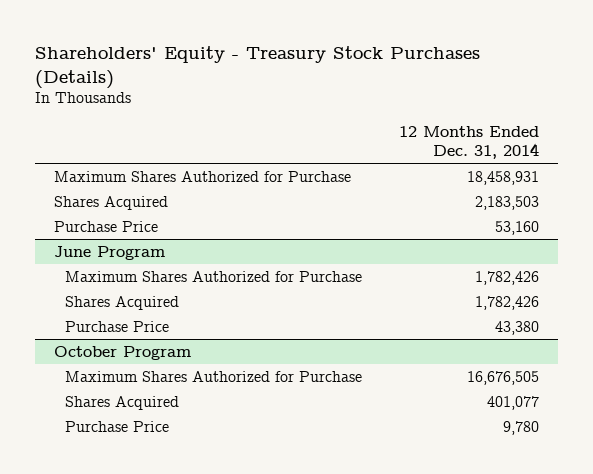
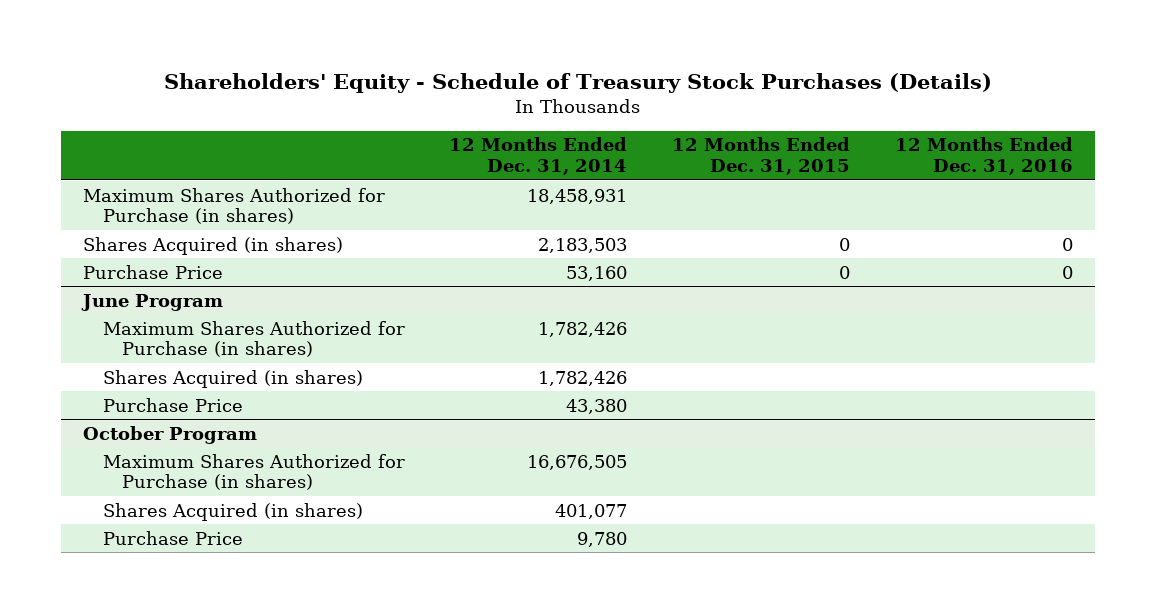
- Shareholders' Equity - Treasury Stock Purchases (Details)
+ Shareholders' Equity - Schedule of Treasury Stock Purchases (Details)
- | 12 Months Ended Dec. 31, 2014
+ | 12 Months Ended Dec. 31, 2014 | 12 Months Ended Dec. 31, 2015 | 12 Months Ended Dec. 31, 2016
- Maximum Shares Authorized for Purchase | 18,458,931
- Shares Acquired | 2,183,503
+ Maximum Shares Authorized for Purchase (in shares) | 18,458,931 | |
+ Shares Acquired (in shares) | 2,183,503 | 0 | 0
@ June Program
- Maximum Shares Authorized for Purchase | 1,782,426
- Shares Acquired | 1,782,426
+ Maximum Shares Authorized for Purchase (in shares) | 1,782,426 | |
+ Shares Acquired (in shares) | 1,782,426 | |
@ October Program
- Maximum Shares Authorized for Purchase | 16,676,505
- Shares Acquired | 401,077
+ Maximum Shares Authorized for Purchase (in shares) | 16,676,505 | |
+ Shares Acquired (in shares) | 401,077 | |

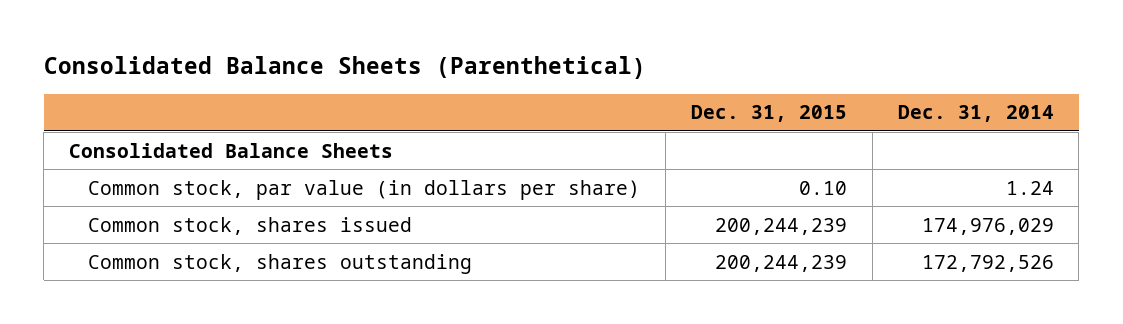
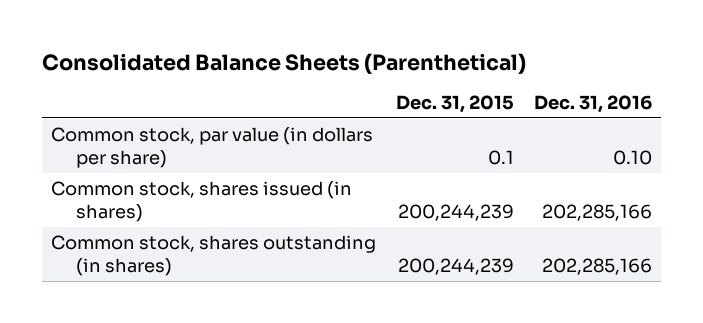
- | Dec. 31, 2015 | Dec. 31, 2014
+ | Dec. 31, 2015 | Dec. 31, 2016
- Consolidated Balance Sheets
- Common stock, par value (in dollars per share) | 0.10 | 1.24
- Common stock, shares issued | 200,244,239 | 174,976,029
- Common stock, shares outstanding | 200,244,239 | 172,792,526
+ Common stock, par value (in dollars per share) | 0.1 | 0.10
+ Common stock, shares issued (in shares) | 200,244,239 | 202,285,166
+ Common stock, shares outstanding (in shares) | 200,244,239 | 202,285,166

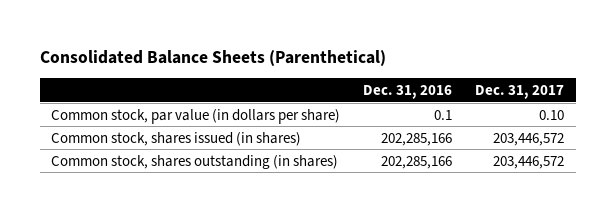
- | Dec. 31, 2015 | Dec. 31, 2016
+ | Dec. 31, 2016 | Dec. 31, 2017
- Common stock, par value (in dollars per share) | 0.1 | 0.10
+ Common stock, par value (in dollars per share) | 0.1 | 0.10

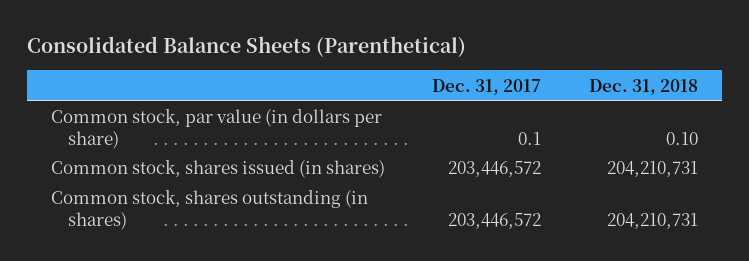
- | Dec. 31, 2016 | Dec. 31, 2017
+ | Dec. 31, 2017 | Dec. 31, 2018
- Common stock, par value (in dollars per share) | 0.1 | 0.10
+ Common stock, par value (in dollars per share) | 0.1 | 0.10

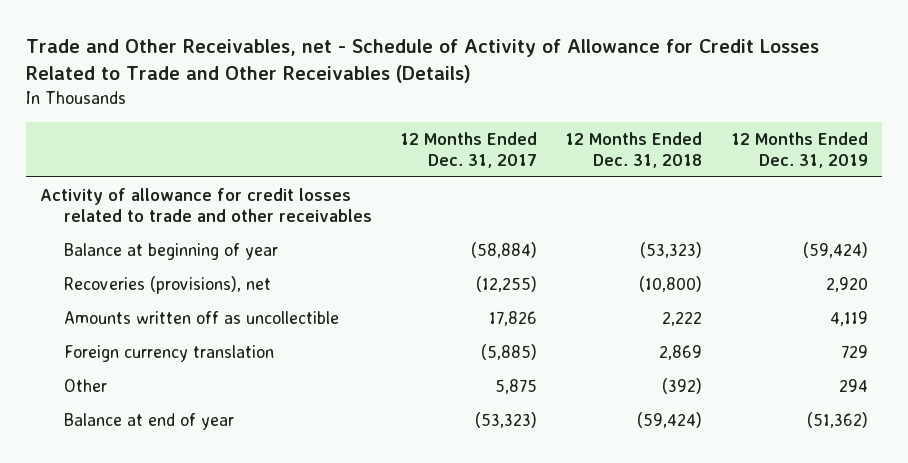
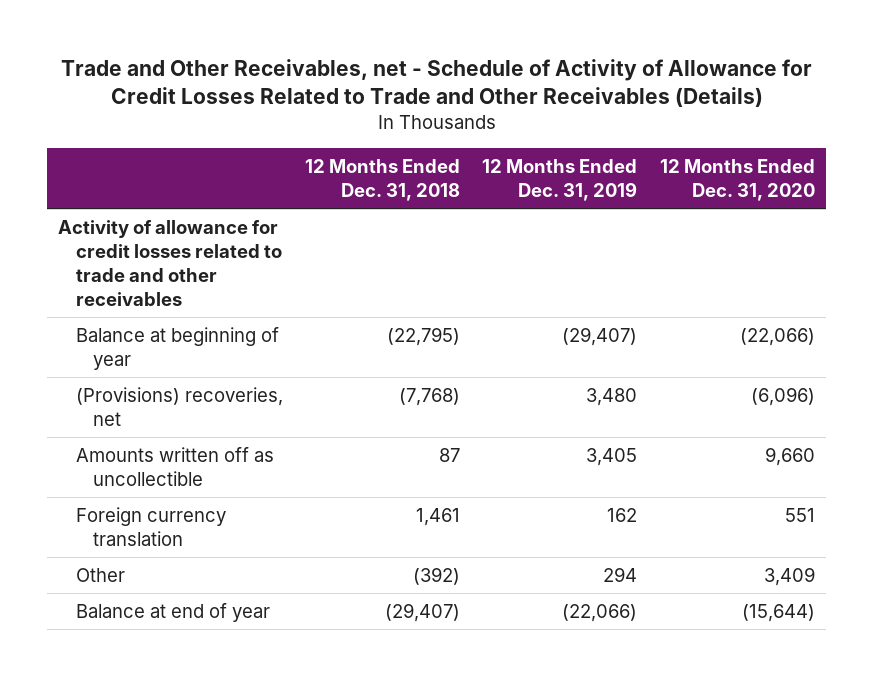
- | 12 Months Ended Dec. 31, 2017 | 12 Months Ended Dec. 31, 2018 | 12 Months Ended Dec. 31, 2019
+ | 12 Months Ended Dec. 31, 2018 | 12 Months Ended Dec. 31, 2019 | 12 Months Ended Dec. 31, 2020
- Balance at beginning of year | (58,884) | (53,323) | (59,424)
- Recoveries (provisions), net | (12,255) | (10,800) | 2,920
- Amounts written off as uncollectible | 17,826 | 2,222 | 4,119
- Foreign currency translation | (5,885) | 2,869 | 729
+ Balance at beginning of year | (22,795) | (29,407) | (22,066)
+ (Provisions) recoveries, net | (7,768) | 3,480 | (6,096)
+ Amounts written off as uncollectible | 87 | 3,405 | 9,660
+ Foreign currency translation | 1,461 | 162 | 551
- Balance at end of year | (53,323) | (59,424) | (51,362)
+ Balance at end of year | (29,407) | (22,066) | (15,644)

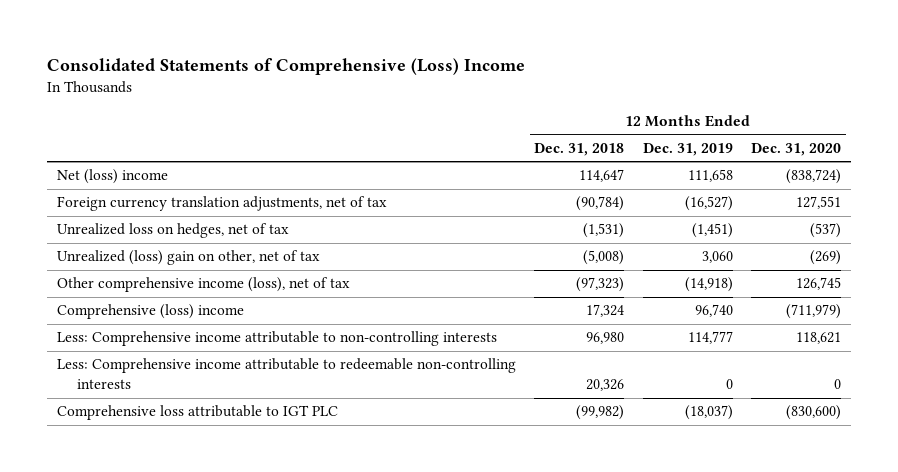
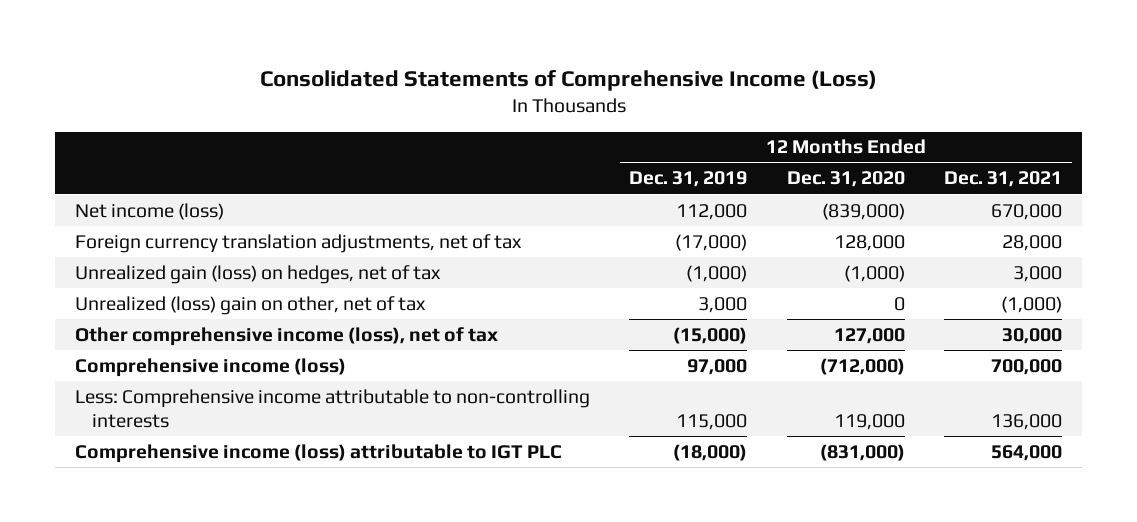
- Consolidated Statements of Comprehensive (Loss) Income
+ Consolidated Statements of Comprehensive Income (Loss)
- | 12 Months Ended Dec. 31, 2018 | 12 Months Ended Dec. 31, 2019 | 12 Months Ended Dec. 31, 2020
+ | 12 Months Ended Dec. 31, 2019 | 12 Months Ended Dec. 31, 2020 | 12 Months Ended Dec. 31, 2021
- Net (loss) income | 114,647 | 111,658 | (838,724)
- Foreign currency translation adjustments, net of tax | (90,784) | (16,527) | 127,551
- Unrealized loss on hedges, net of tax | (1,531) | (1,451) | (537)
- Unrealized (loss) gain on other, net of tax | (5,008) | 3,060 | (269)
- Other comprehensive income (loss), net of tax | (97,323) | (14,918) | 126,745
- Comprehensive (loss) income | 17,324 | 96,740 | (711,979)
- Less: Comprehensive income attributable to non-controlling interests | 96,980 | 114,777 | 118,621
- Less: Comprehensive income attributable to redeemable non-controlling interests | 20,326 | 0 | 0
- Comprehensive loss attributable to IGT PLC | (99,982) | (18,037) | (830,600)
+ Net income (loss) | 112,000 | (839,000) | 670,000
+ Foreign currency translation adjustments, net of tax | (17,000) | 128,000 | 28,000
+ Unrealized gain (loss) on hedges, net of tax | (1,000) | (1,000) | 3,000
+ Unrealized (loss) gain on other, net of tax | 3,000 | 0 | (1,000)
+ Other comprehensive income (loss), net of tax | (15,000) | 127,000 | 30,000
+ Comprehensive income (loss) | 97,000 | (712,000) | 700,000
+ Less: Comprehensive income attributable to non-controlling interests | 115,000 | 119,000 | 136,000
+ Comprehensive income (loss) attributable to IGT PLC | (18,000) | (831,000) | 564,000

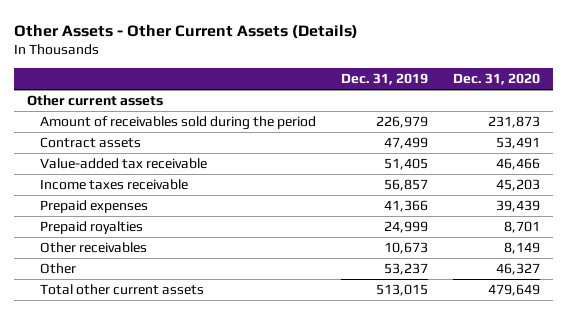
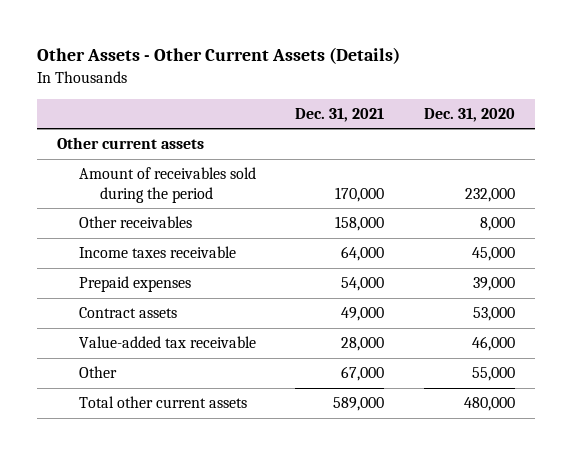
- | Dec. 31, 2019 | Dec. 31, 2020
+ | Dec. 31, 2021 | Dec. 31, 2020
- Amount of receivables sold during the period | 226,979 | 231,873
- Contract assets | 47,499 | 53,491
- Value-added tax receivable | 51,405 | 46,466
- Income taxes receivable | 56,857 | 45,203
- Prepaid expenses | 41,366 | 39,439
- Prepaid royalties | 24,999 | 8,701
- Other receivables | 10,673 | 8,149
- Other | 53,237 | 46,327
- Total other current assets | 513,015 | 479,649
+ Amount of receivables sold during the period | 170,000 | 232,000
+ Other receivables | 158,000 | 8,000
+ Income taxes receivable | 64,000 | 45,000
+ Prepaid expenses | 54,000 | 39,000
+ Contract assets | 49,000 | 53,000
+ Value-added tax receivable | 28,000 | 46,000
+ Other | 67,000 | 55,000
+ Total other current assets | 589,000 | 480,000

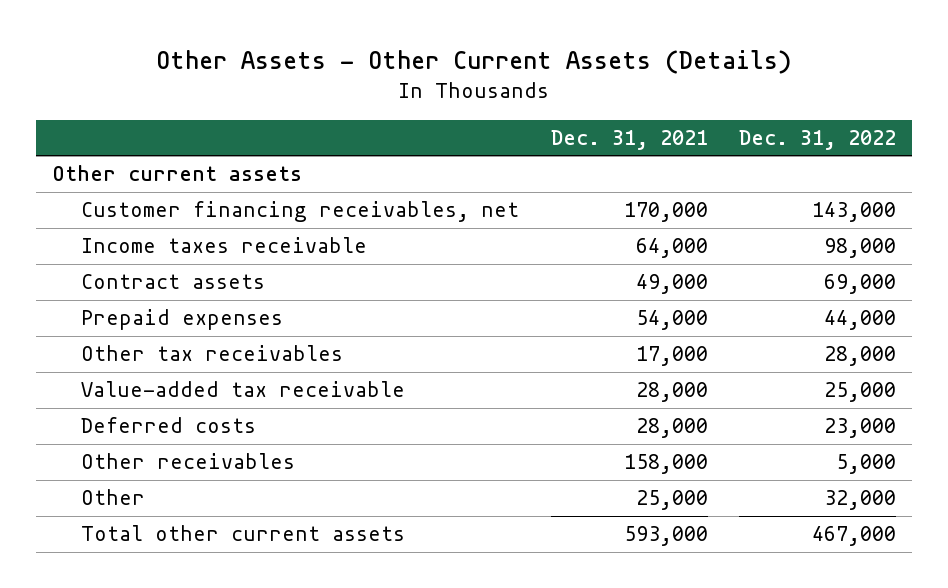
- | Dec. 31, 2021 | Dec. 31, 2020
+ | Dec. 31, 2021 | Dec. 31, 2022
- Amount of receivables sold during the period | 170,000 | 232,000
+ Customer financing receivables, net | 170,000 | 143,000
moved down: Prepaid expenses | 54,000 | 44,000
+ Other tax receivables | 17,000 | 28,000
- Other | 67,000 | 55,000
- Total other current assets | 589,000 | 480,000
+ Deferred costs | 28,000 | 23,000
moved down: Other receivables | 158,000 | 5,000
+ Other | 25,000 | 32,000
+ Total other current assets | 593,000 | 467,000

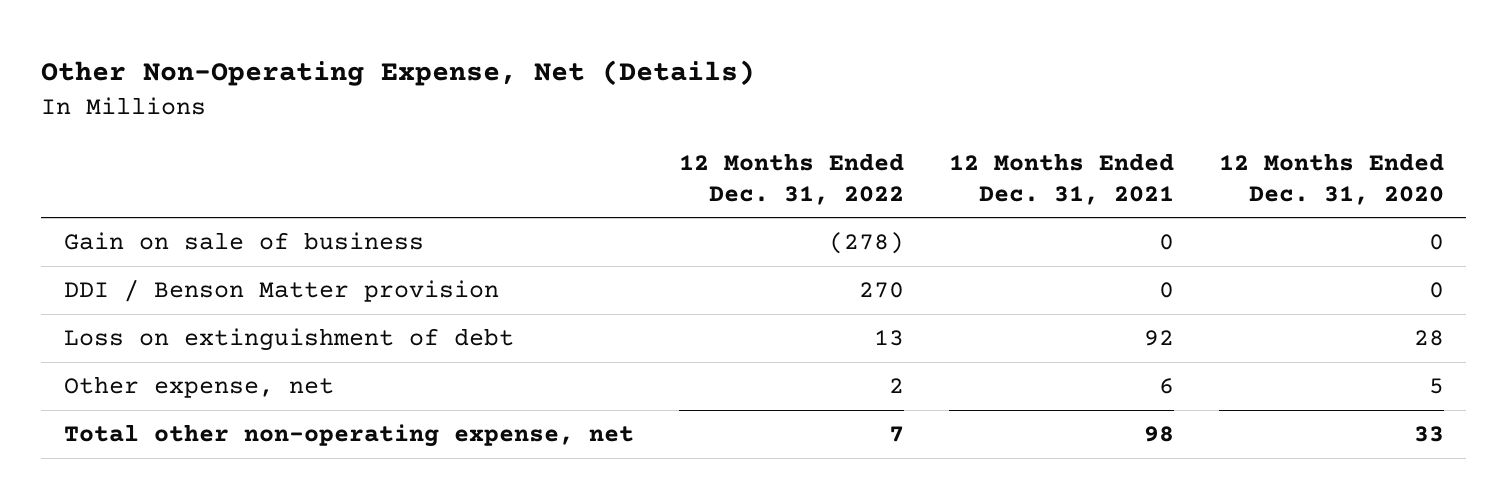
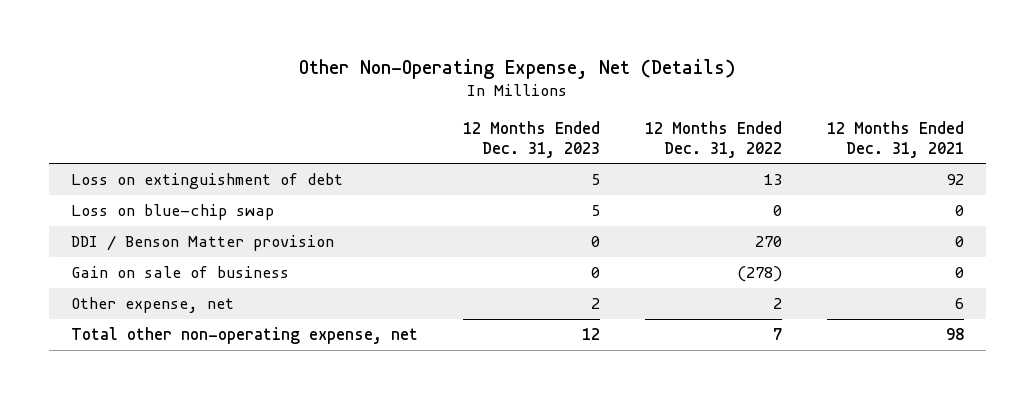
- | 12 Months Ended Dec. 31, 2022 | 12 Months Ended Dec. 31, 2021 | 12 Months Ended Dec. 31, 2020
+ | 12 Months Ended Dec. 31, 2023 | 12 Months Ended Dec. 31, 2022 | 12 Months Ended Dec. 31, 2021
+ Loss on blue-chip swap | 5 | 0 | 0
moved down: DDI / Benson Matter provision | 0 | 270 | 0
moved down: Gain on sale of business | 0 | (278) | 0

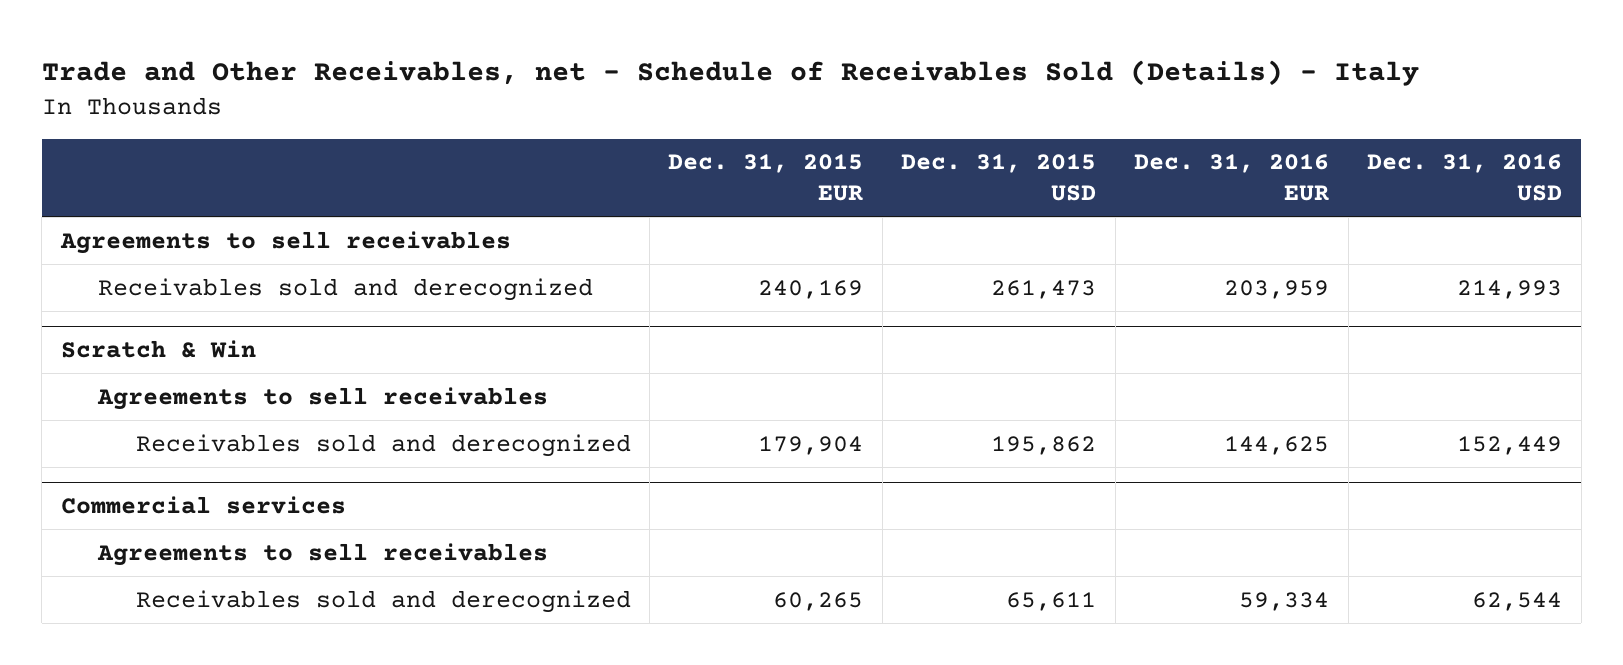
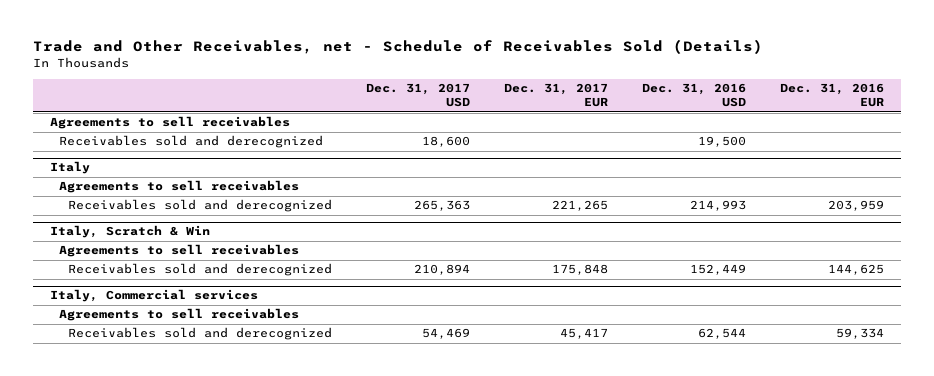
- Trade and Other Receivables, net - Schedule of Receivables Sold (Details) - Italy
+ Trade and Other Receivables, net - Schedule of Receivables Sold (Details)
- | Dec. 31, 2015 EUR | Dec. 31, 2015 USD | Dec. 31, 2016 EUR | Dec. 31, 2016 USD
+ | Dec. 31, 2017 USD | Dec. 31, 2017 EUR | Dec. 31, 2016 USD | Dec. 31, 2016 EUR
+ Receivables sold and derecognized | 18,600 | | 19,500 |
+ Italy
+ Agreements to sell receivables
- Scratch & Win
+ Italy, Scratch & Win
- Commercial services
+ Italy, Commercial services

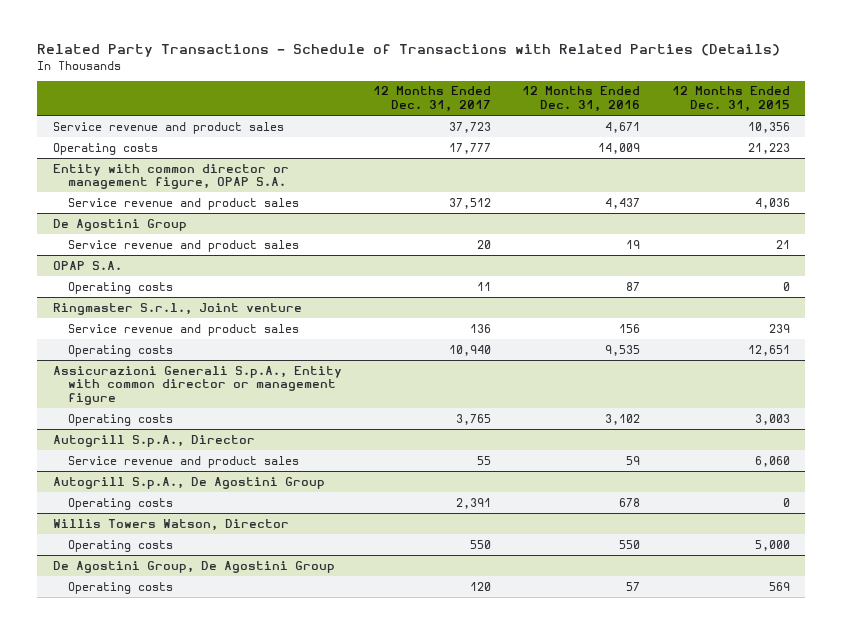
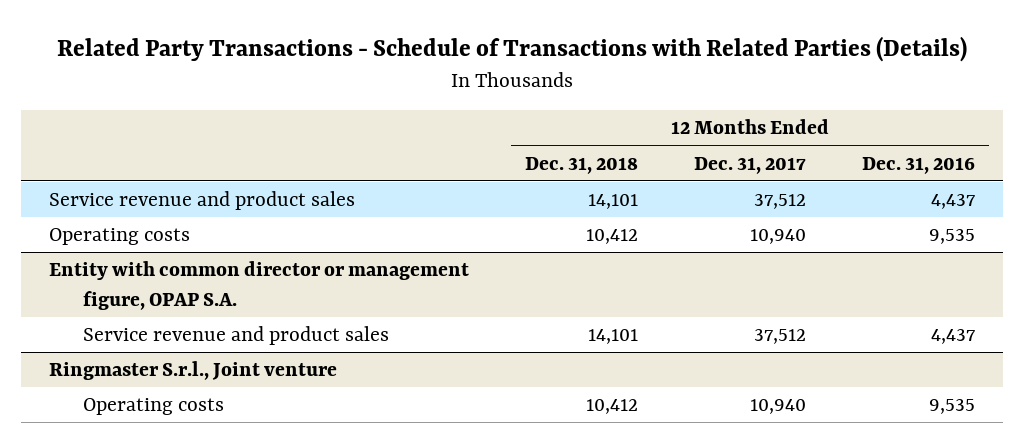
- | 12 Months Ended Dec. 31, 2017 | 12 Months Ended Dec. 31, 2016 | 12 Months Ended Dec. 31, 2015
+ | 12 Months Ended Dec. 31, 2018 | 12 Months Ended Dec. 31, 2017 | 12 Months Ended Dec. 31, 2016
- Service revenue and product sales | 37,723 | 4,671 | 10,356
- Operating costs | 17,777 | 14,009 | 21,223
+ Service revenue and product sales | 14,101 | 37,512 | 4,437
+ Operating costs | 10,412 | 10,940 | 9,535
- De Agostini Group
- Service revenue and product sales | 20 | 19 | 21
- OPAP S.A.
- Operating costs | 11 | 87 | 0
@ Ringmaster S.r.l., Joint venture
- Service revenue and product sales | 136 | 156 | 239
- Assicurazioni Generali S.p.A., Entity with common director or management figure
- Operating costs | 3,765 | 3,102 | 3,003
- Autogrill S.p.A., Director
- Service revenue and product sales | 55 | 59 | 6,060
- Autogrill S.p.A., De Agostini Group
- Operating costs | 2,391 | 678 | 0
- Willis Towers Watson, Director
- Operating costs | 550 | 550 | 5,000
- De Agostini Group, De Agostini Group
- Operating costs | 120 | 57 | 569

